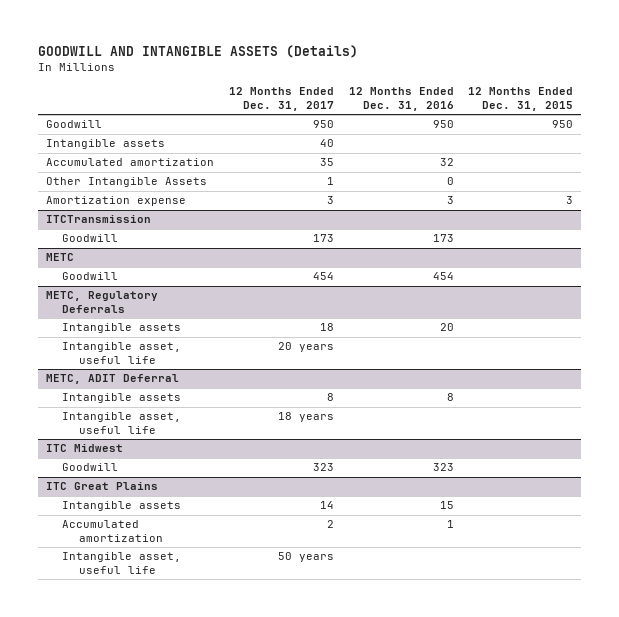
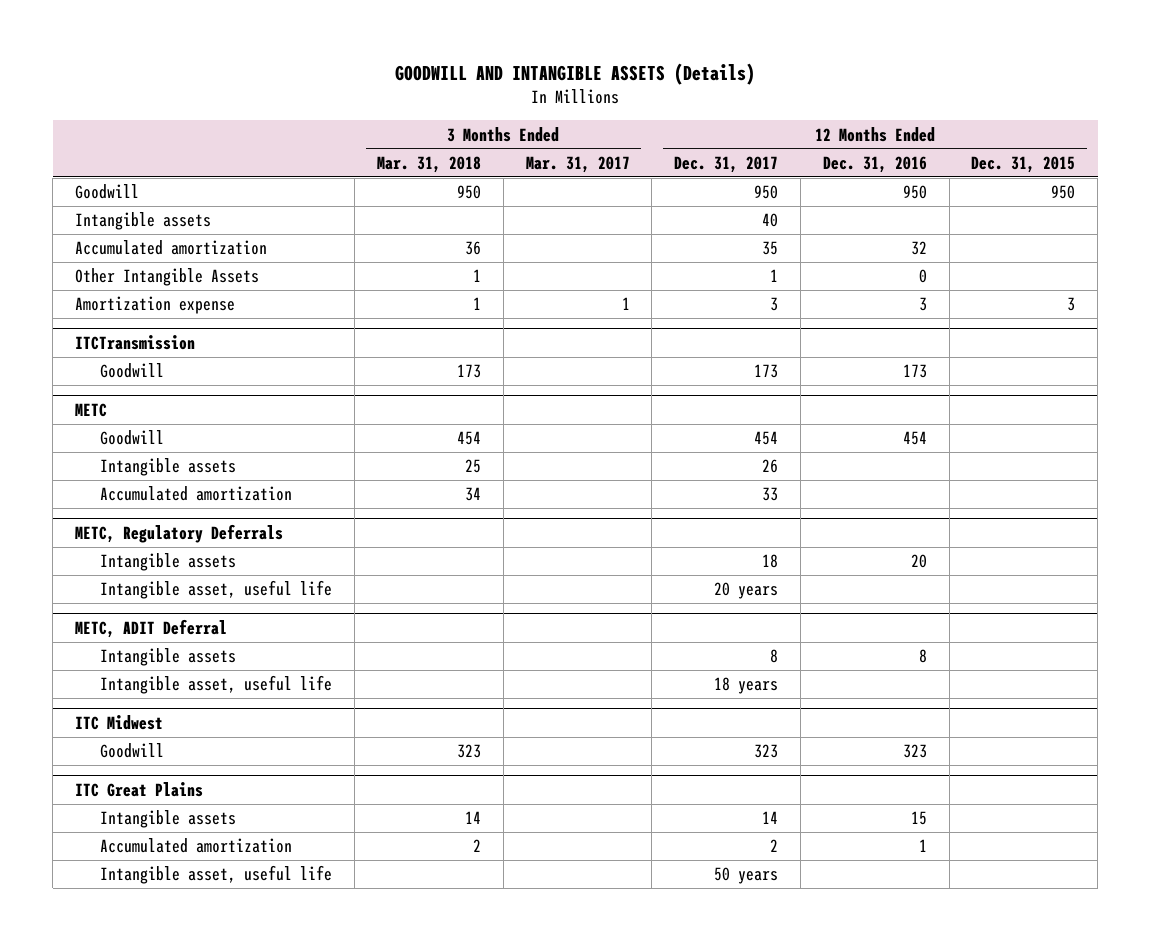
- | 12 Months Ended Dec. 31, 2017 | 12 Months Ended Dec. 31, 2016 | 12 Months Ended Dec. 31, 2015
+ | 3 Months Ended Mar. 31, 2018 | 3 Months Ended Mar. 31, 2017 | 12 Months Ended Dec. 31, 2017 | 12 Months Ended Dec. 31, 2016 | 12 Months Ended Dec. 31, 2015
@ METC
+ Intangible assets | 25 | | 26 | |
+ Accumulated amortization | 34 | | 33 | |

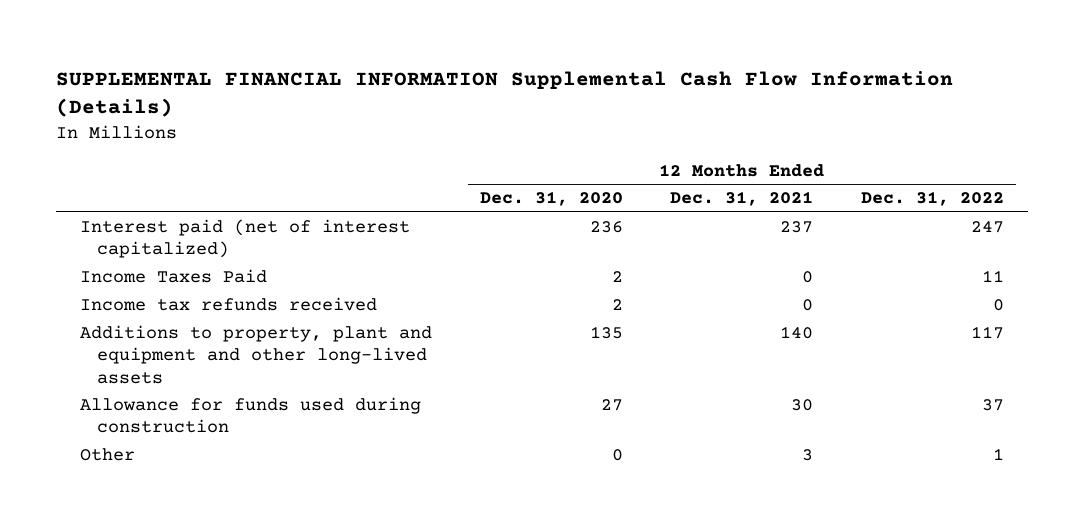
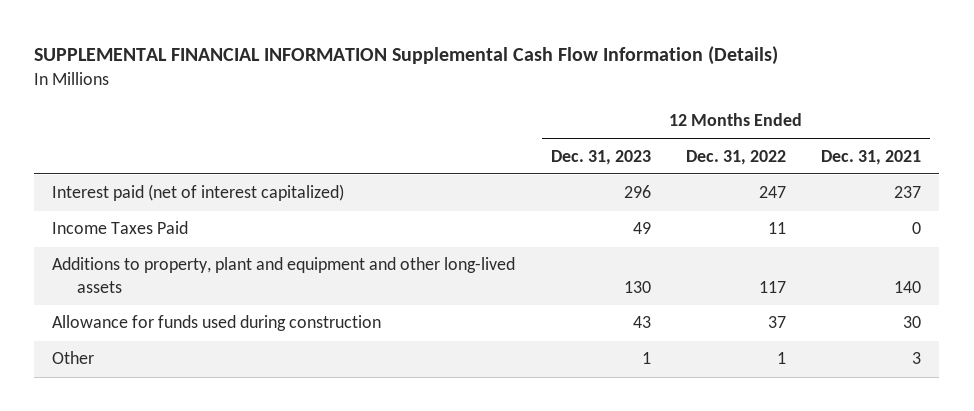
- | 12 Months Ended Dec. 31, 2020 | 12 Months Ended Dec. 31, 2021 | 12 Months Ended Dec. 31, 2022
+ | 12 Months Ended Dec. 31, 2023 | 12 Months Ended Dec. 31, 2022 | 12 Months Ended Dec. 31, 2021
- Income tax refunds received | 2 | 0 | 0

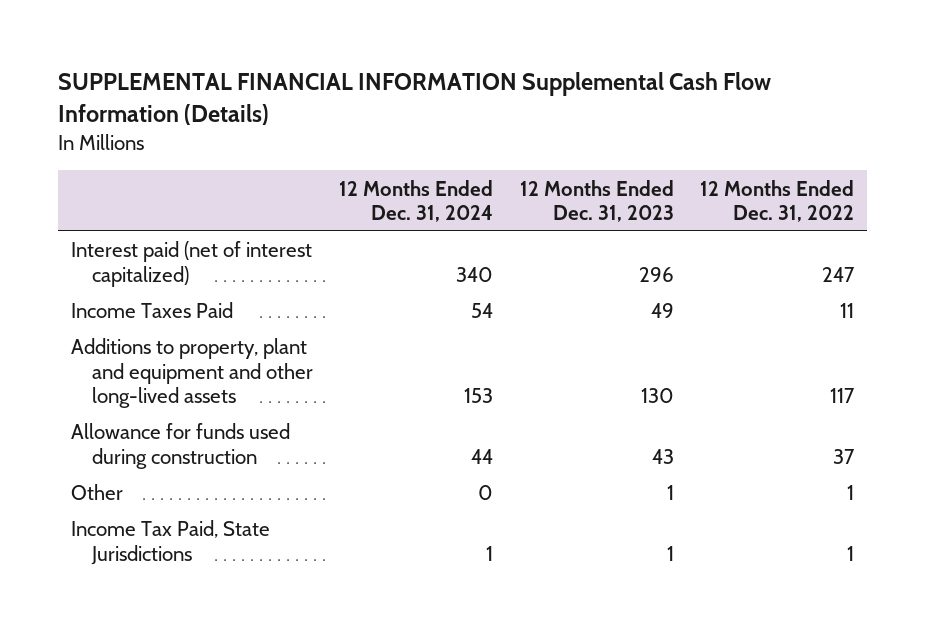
- | 12 Months Ended Dec. 31, 2023 | 12 Months Ended Dec. 31, 2022 | 12 Months Ended Dec. 31, 2021
+ | 12 Months Ended Dec. 31, 2024 | 12 Months Ended Dec. 31, 2023 | 12 Months Ended Dec. 31, 2022
+ Income Tax Paid, State Jurisdictions | 1 | 1 | 1

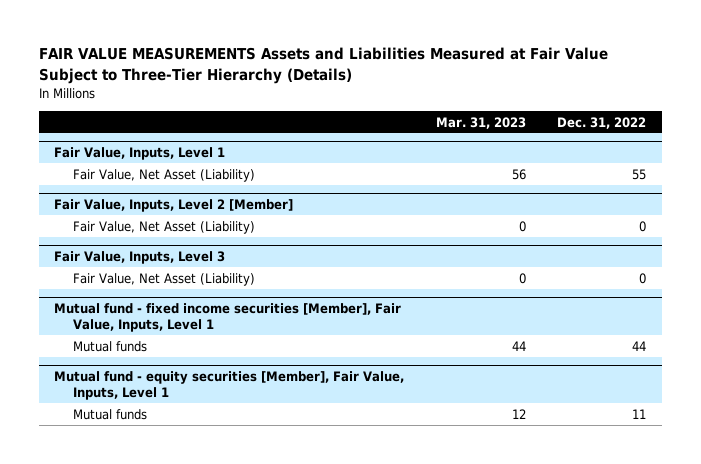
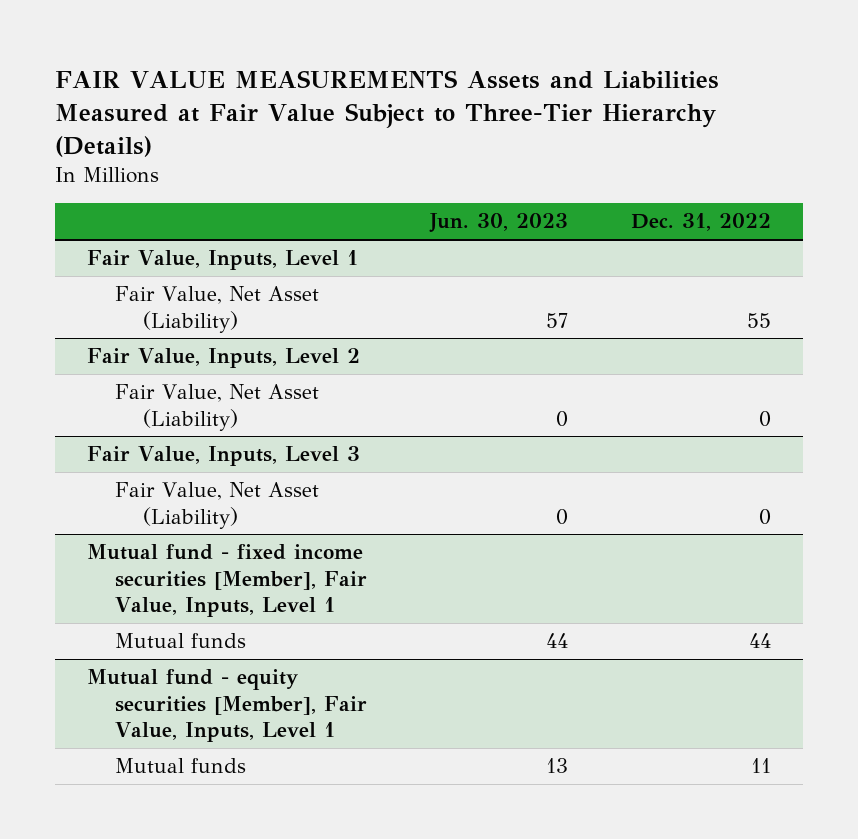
- | Mar. 31, 2023 | Dec. 31, 2022
+ | Jun. 30, 2023 | Dec. 31, 2022
- Fair Value, Inputs, Level 2 [Member]
+ Fair Value, Inputs, Level 2

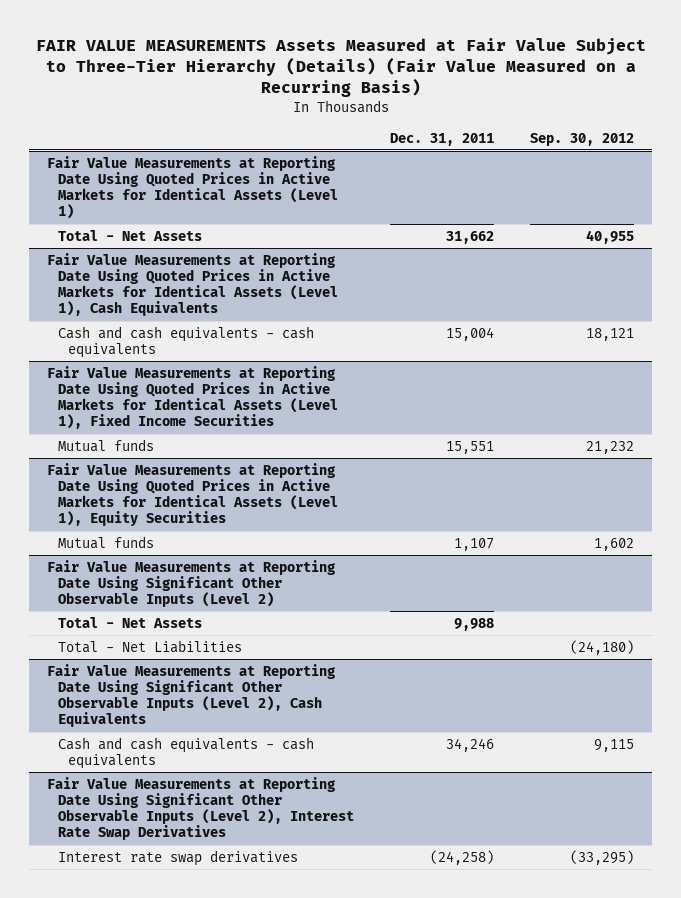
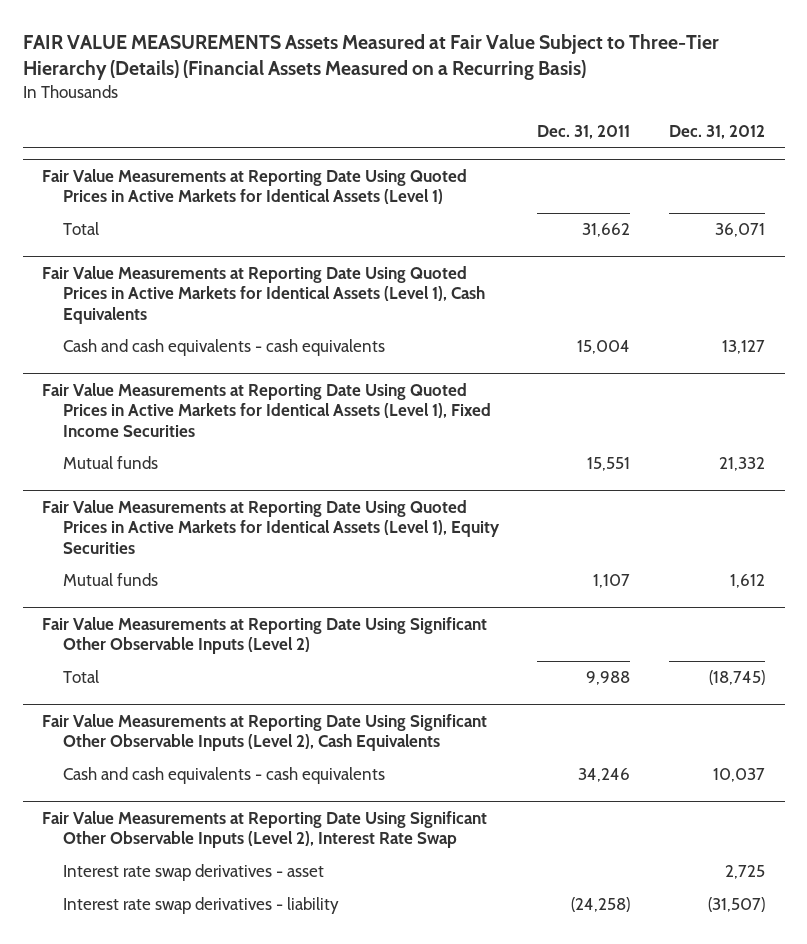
- FAIR VALUE MEASUREMENTS Assets Measured at Fair Value Subject to Three-Tier Hierarchy (Details) (Fair Value Measured on a Recurring Basis)
+ FAIR VALUE MEASUREMENTS Assets Measured at Fair Value Subject to Three-Tier Hierarchy (Details) (Financial Assets Measured on a Recurring Basis)
- | Dec. 31, 2011 | Sep. 30, 2012
+ | Dec. 31, 2011 | Dec. 31, 2012
@ Fair Value Measurements at Reporting Date Using Quoted Prices in Active Markets for Identical Assets (Level 1)
- Total - Net Assets | 31,662 | 40,955
+ Total | 31,662 | 36,071
@ Fair Value Measurements at Reporting Date Using Significant Other Observable Inputs (Level 2)
- Total - Net Assets | 9,988 |
- Total - Net Liabilities | | (24,180)
+ Total | 9,988 | (18,745)
- Fair Value Measurements at Reporting Date Using Significant Other Observable Inputs (Level 2), Interest Rate Swap Derivatives
- Interest rate swap derivatives | (24,258) | (33,295)
+ Fair Value Measurements at Reporting Date Using Significant Other Observable Inputs (Level 2), Interest Rate Swap
+ Interest rate swap derivatives - asset | | 2,725
+ Interest rate swap derivatives - liability | (24,258) | (31,507)

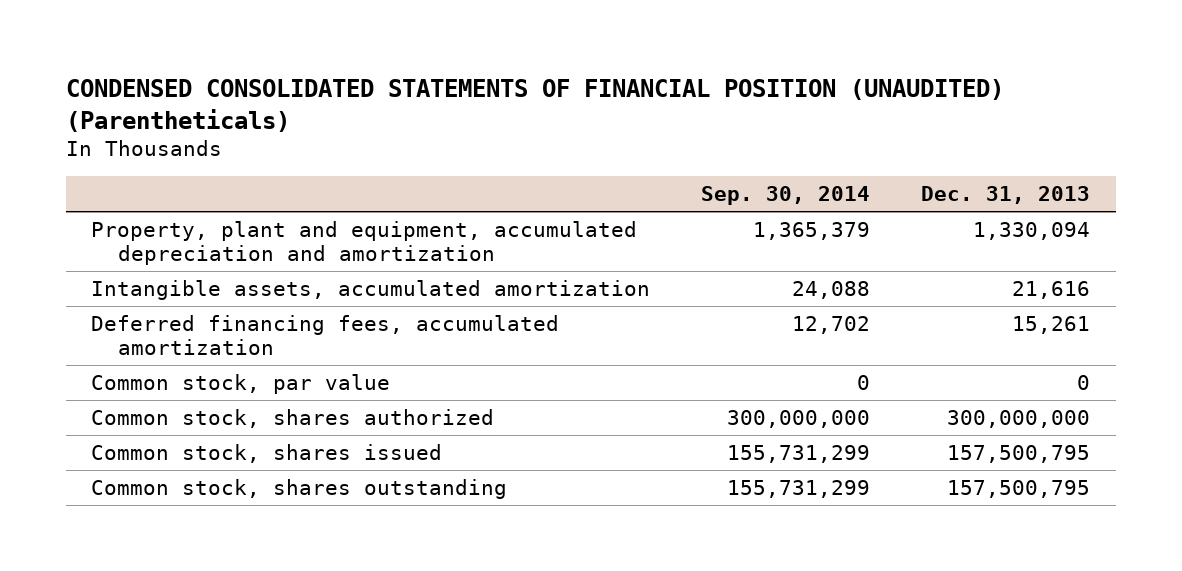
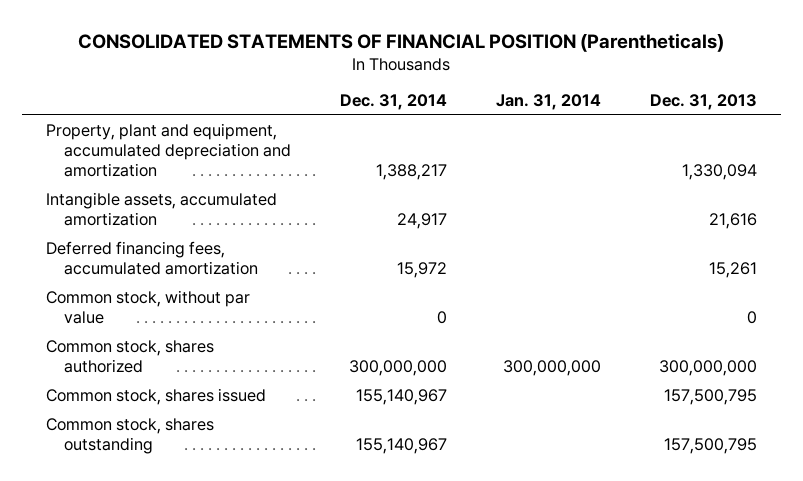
- CONDENSED CONSOLIDATED STATEMENTS OF FINANCIAL POSITION (UNAUDITED) (Parentheticals)
+ CONSOLIDATED STATEMENTS OF FINANCIAL POSITION (Parentheticals)
- | Sep. 30, 2014 | Dec. 31, 2013
+ | Dec. 31, 2014 | Jan. 31, 2014 | Dec. 31, 2013
- Common stock, par value | 0 | 0
+ Common stock, without par value | 0 | | 0

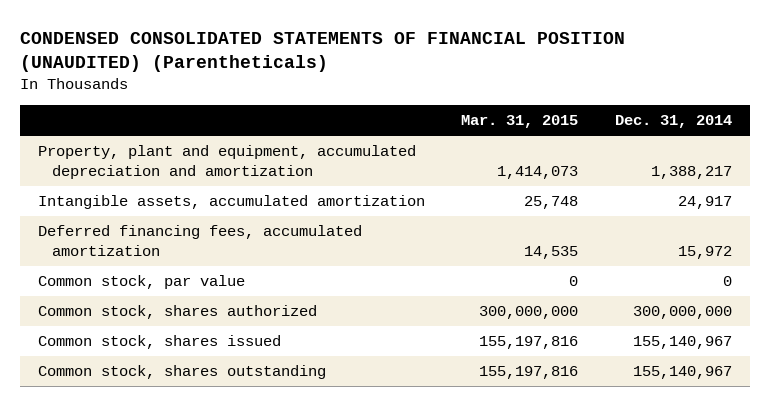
- CONSOLIDATED STATEMENTS OF FINANCIAL POSITION (Parentheticals)
+ CONDENSED CONSOLIDATED STATEMENTS OF FINANCIAL POSITION (UNAUDITED) (Parentheticals)
- | Dec. 31, 2014 | Jan. 31, 2014 | Dec. 31, 2013
+ | Mar. 31, 2015 | Dec. 31, 2014
- Common stock, without par value | 0 | | 0
+ Common stock, par value | 0 | 0

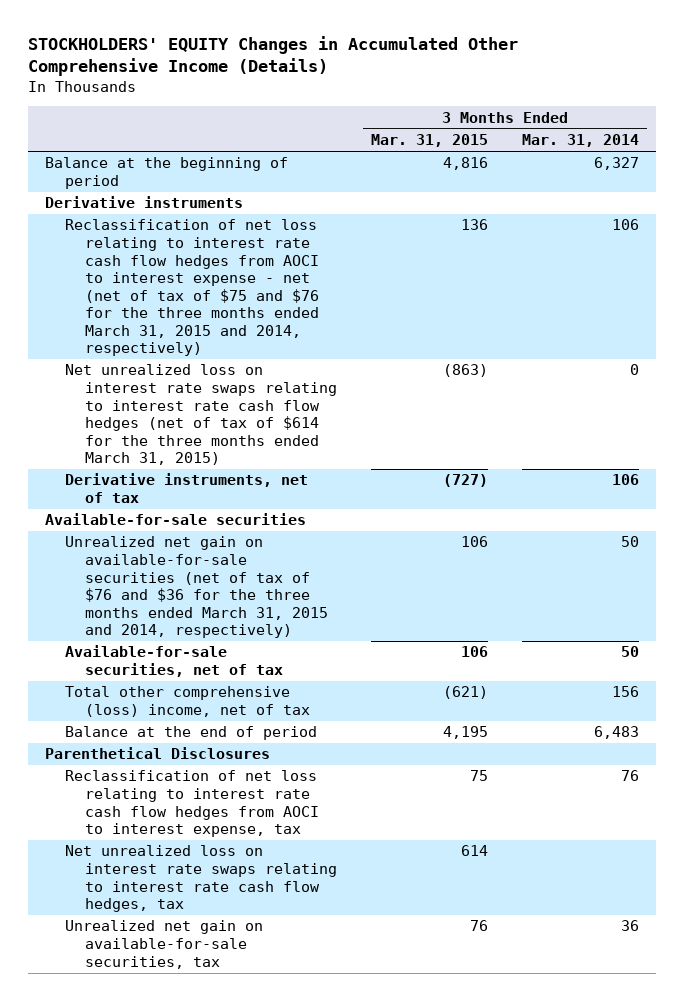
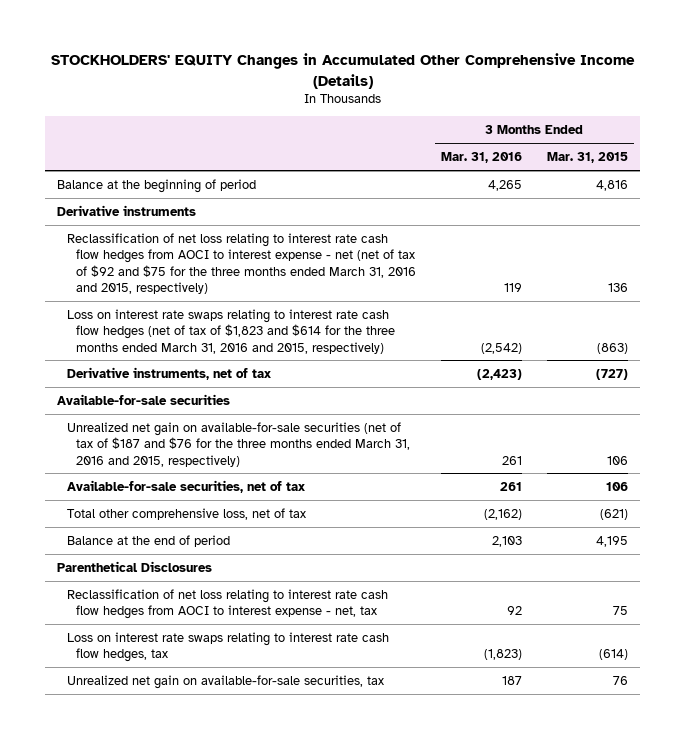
- | 3 Months Ended Mar. 31, 2015 | 3 Months Ended Mar. 31, 2014
+ | 3 Months Ended Mar. 31, 2016 | 3 Months Ended Mar. 31, 2015
- Reclassification of net loss relating to interest rate cash flow hedges from AOCI to interest expense - net (net of tax of $75 and $76 for the three months ended March 31, 2015 and 2014, respectively) | 136 | 106
- Net unrealized loss on interest rate swaps relating to interest rate cash flow hedges (net of tax of $614 for the three months ended March 31, 2015) | (863) | 0
+ Reclassification of net loss relating to interest rate cash flow hedges from AOCI to interest expense - net (net of tax of $92 and $75 for the three months ended March 31, 2016 and 2015, respectively) | 119 | 136
+ Loss on interest rate swaps relating to interest rate cash flow hedges (net of tax of $1,823 and $614 for the three months ended March 31, 2016 and 2015, respectively) | (2,542) | (863)
- Unrealized net gain on available-for-sale securities (net of tax of $76 and $36 for the three months ended March 31, 2015 and 2014, respectively) | 106 | 50
+ Unrealized net gain on available-for-sale securities (net of tax of $187 and $76 for the three months ended March 31, 2016 and 2015, respectively) | 261 | 106
- Total other comprehensive (loss) income, net of tax | (621) | 156
+ Total other comprehensive loss, net of tax | (2,162) | (621)
- Reclassification of net loss relating to interest rate cash flow hedges from AOCI to interest expense, tax | 75 | 76
- Net unrealized loss on interest rate swaps relating to interest rate cash flow hedges, tax | 614 |
+ Reclassification of net loss relating to interest rate cash flow hedges from AOCI to interest expense - net, tax | 92 | 75
+ Loss on interest rate swaps relating to interest rate cash flow hedges, tax | (1,823) | (614)

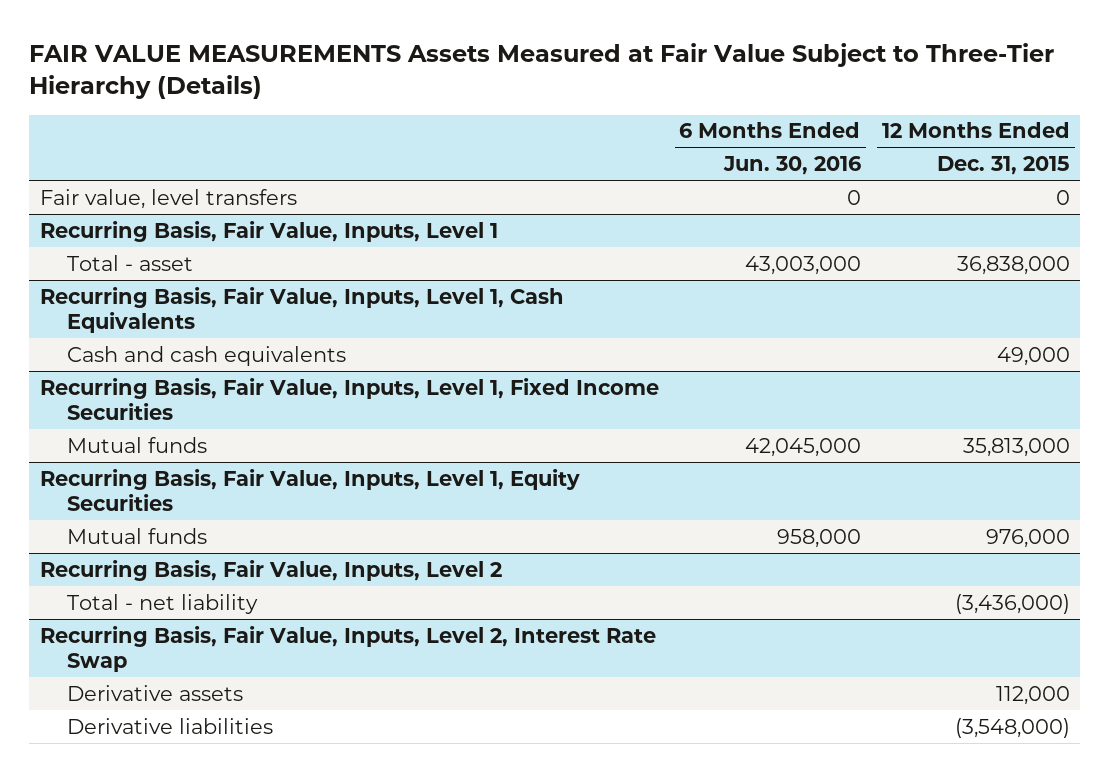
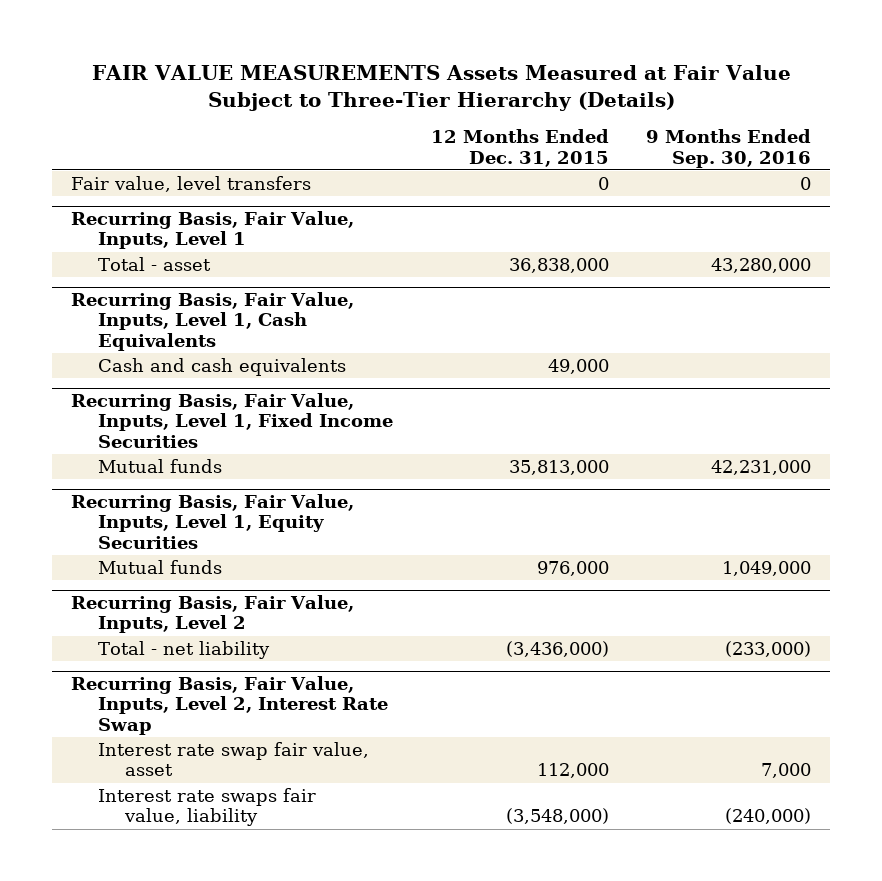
- | 6 Months Ended Jun. 30, 2016 | 12 Months Ended Dec. 31, 2015
+ | 12 Months Ended Dec. 31, 2015 | 9 Months Ended Sep. 30, 2016
@ Recurring Basis, Fair Value, Inputs, Level 2, Interest Rate Swap
- Derivative assets | | 112,000
- Derivative liabilities | | (3,548,000)
+ Interest rate swap fair value, asset | 112,000 | 7,000
+ Interest rate swaps fair value, liability | (3,548,000) | (240,000)

